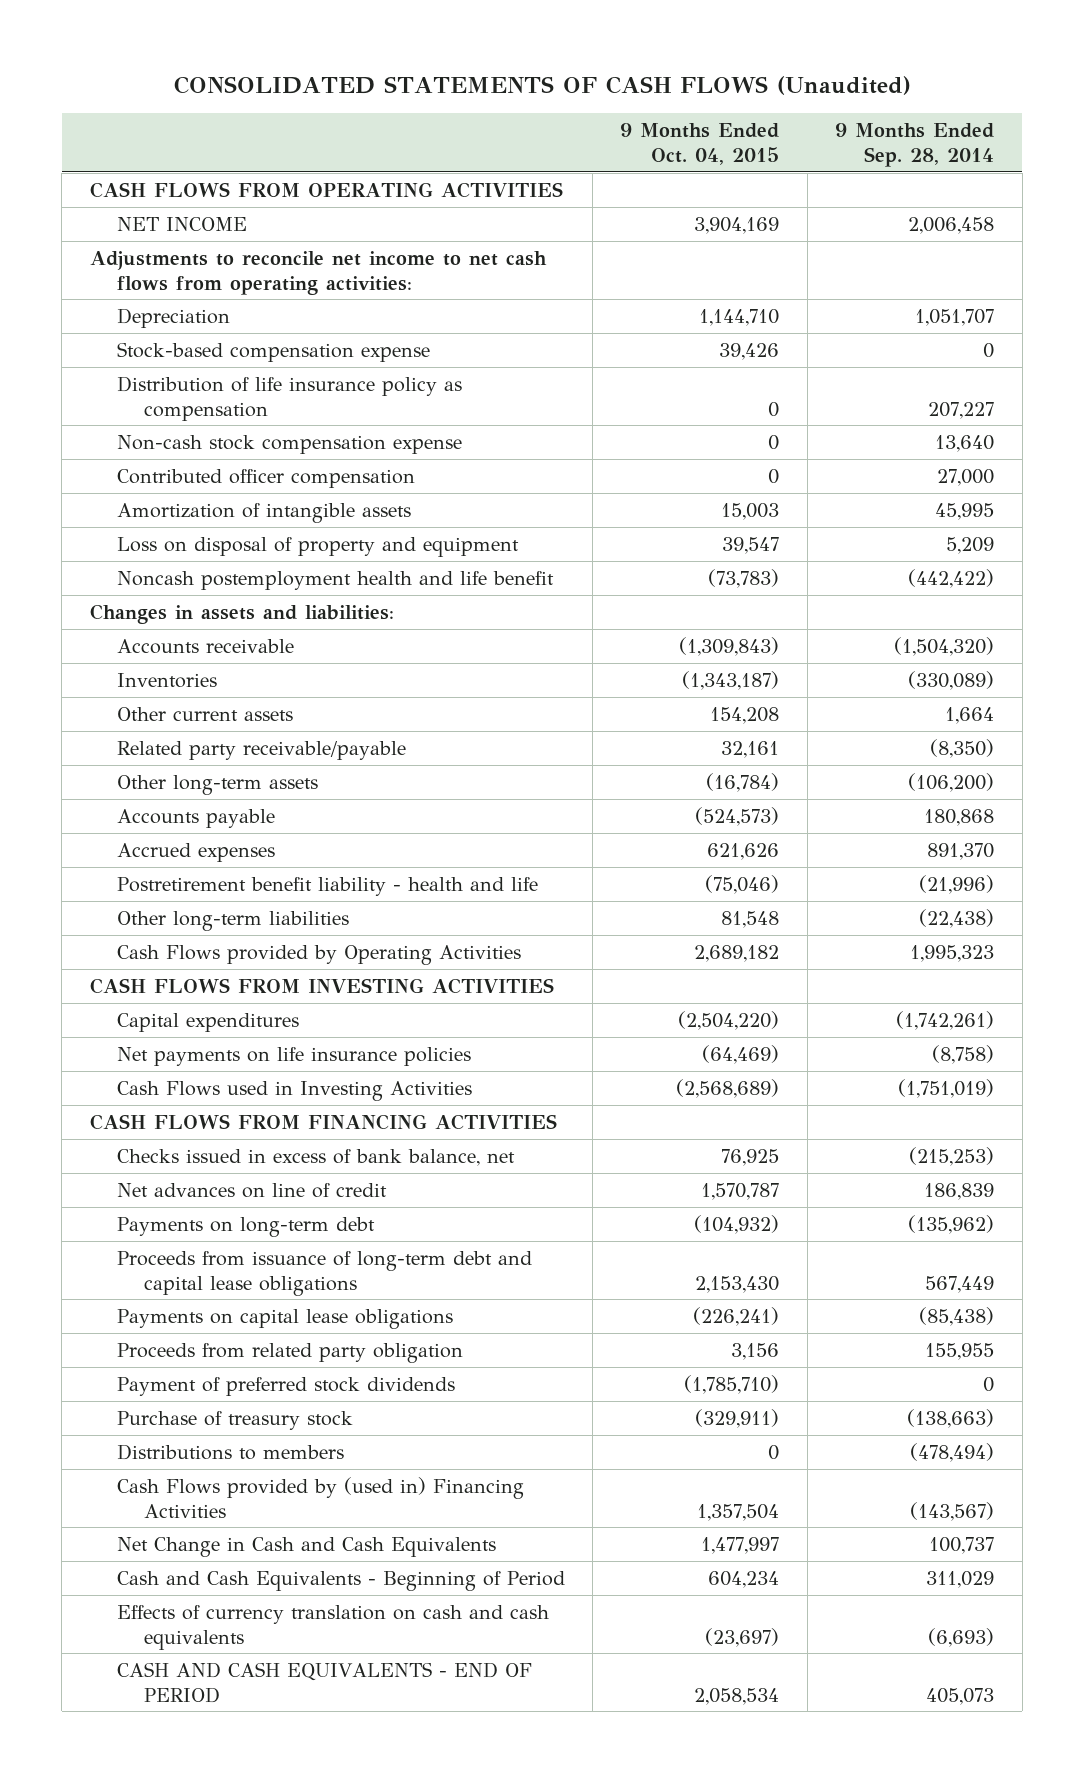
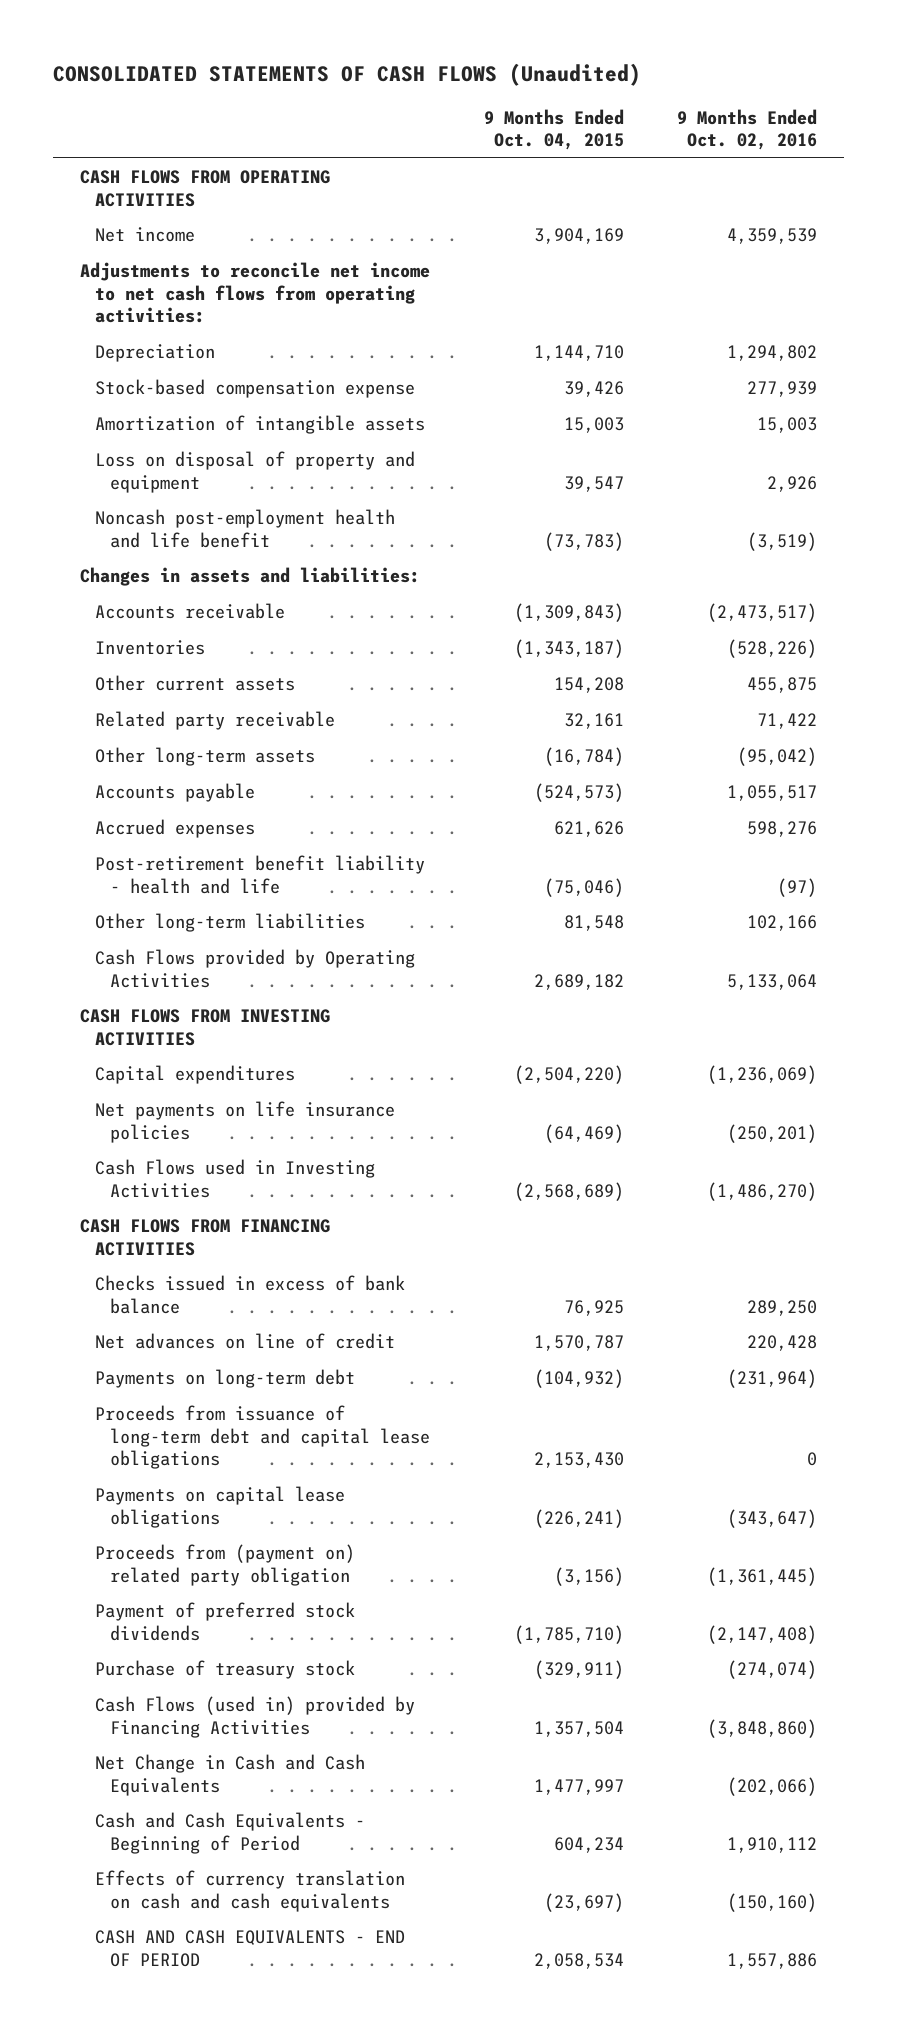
- | 9 Months Ended Oct. 04, 2015 | 9 Months Ended Sep. 28, 2014
+ | 9 Months Ended Oct. 04, 2015 | 9 Months Ended Oct. 02, 2016
- NET INCOME | 3,904,169 | 2,006,458
+ Net income | 3,904,169 | 4,359,539
- Distribution of life insurance policy as compensation | 0 | 207,227
- Non-cash stock compensation expense | 0 | 13,640
- Contributed officer compensation | 0 | 27,000
- Noncash postemployment health and life benefit | (73,783) | (442,422)
+ Noncash post-employment health and life benefit | (73,783) | (3,519)
- Related party receivable/payable | 32,161 | (8,350)
+ Related party receivable | 32,161 | 71,422
- Postretirement benefit liability - health and life | (75,046) | (21,996)
+ Post-retirement benefit liability - health and life | (75,046) | (97)
- Checks issued in excess of bank balance, net | 76,925 | (215,253)
+ Checks issued in excess of bank balance | 76,925 | 289,250
- Proceeds from related party obligation | 3,156 | 155,955
+ Proceeds from (payment on) related party obligation | (3,156) | (1,361,445)
- Distributions to members | 0 | (478,494)
- Cash Flows provided by (used in) Financing Activities | 1,357,504 | (143,567)
+ Cash Flows (used in) provided by Financing Activities | 1,357,504 | (3,848,860)

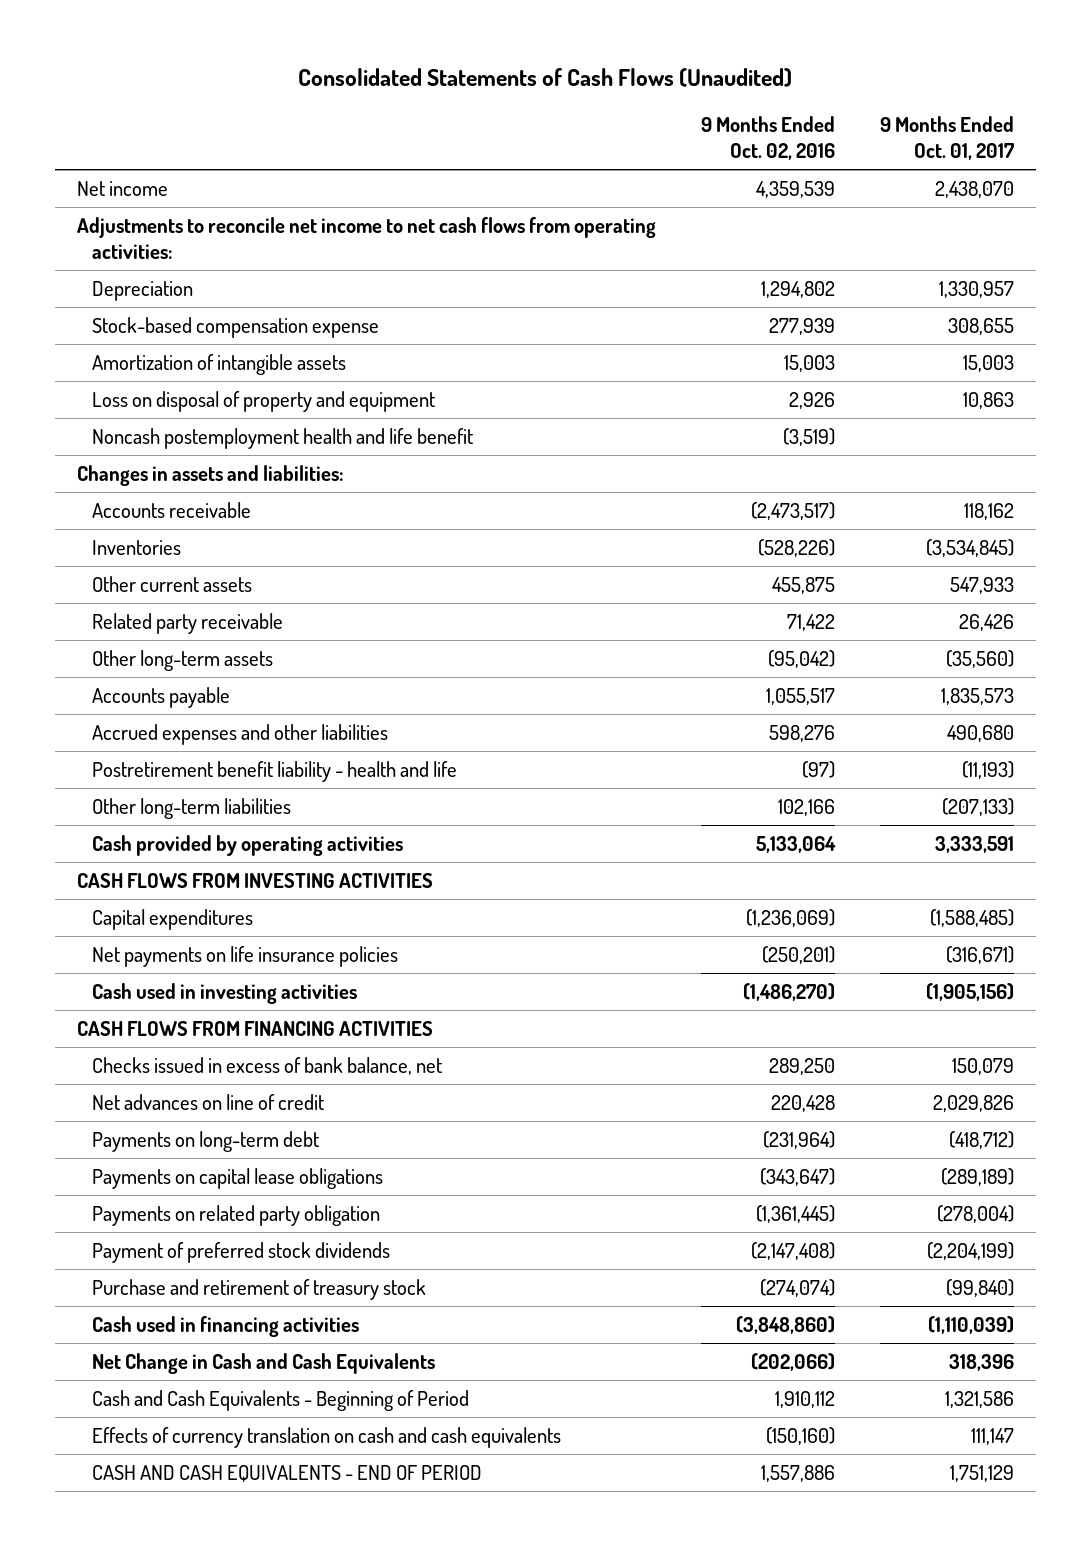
- CONSOLIDATED STATEMENTS OF CASH FLOWS (Unaudited)
+ Consolidated Statements of Cash Flows (Unaudited)
- | 9 Months Ended Oct. 04, 2015 | 9 Months Ended Oct. 02, 2016
+ | 9 Months Ended Oct. 02, 2016 | 9 Months Ended Oct. 01, 2017
- CASH FLOWS FROM OPERATING ACTIVITIES
- Noncash post-employment health and life benefit | (73,783) | (3,519)
+ Noncash postemployment health and life benefit | (3,519) |
- Accrued expenses | 621,626 | 598,276
- Post-retirement benefit liability - health and life | (75,046) | (97)
+ Accrued expenses and other liabilities | 598,276 | 490,680
+ Postretirement benefit liability - health and life | (97) | (11,193)
- Cash Flows provided by Operating Activities | 2,689,182 | 5,133,064
+ Cash provided by operating activities | 5,133,064 | 3,333,591
- Cash Flows used in Investing Activities | (2,568,689) | (1,486,270)
+ Cash used in investing activities | (1,486,270) | (1,905,156)
- Checks issued in excess of bank balance | 76,925 | 289,250
+ Checks issued in excess of bank balance, net | 289,250 | 150,079
- Proceeds from issuance of long-term debt and capital lease obligations | 2,153,430 | 0
- Proceeds from (payment on) related party obligation | (3,156) | (1,361,445)
+ Payments on related party obligation | (1,361,445) | (278,004)
- Purchase of treasury stock | (329,911) | (274,074)
- Cash Flows (used in) provided by Financing Activities | 1,357,504 | (3,848,860)
+ Purchase and retirement of treasury stock | (274,074) | (99,840)
+ Cash used in financing activities | (3,848,860) | (1,110,039)

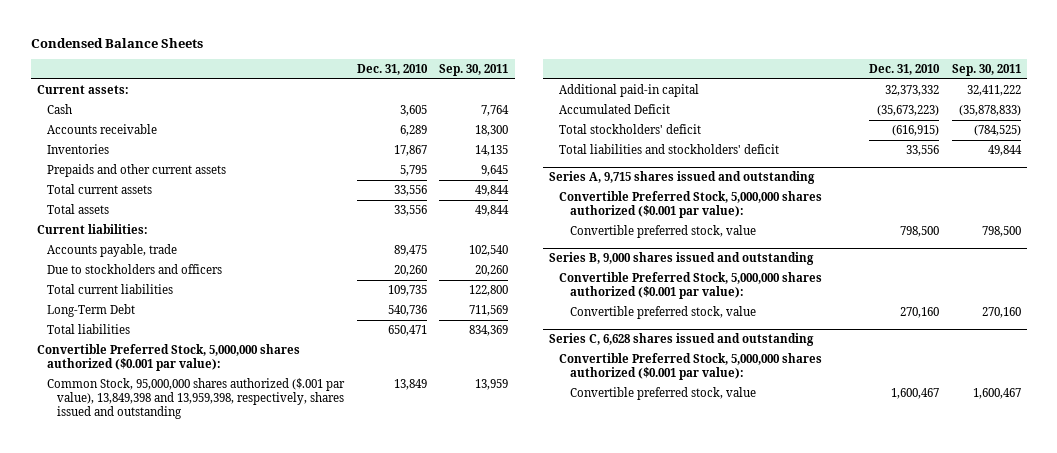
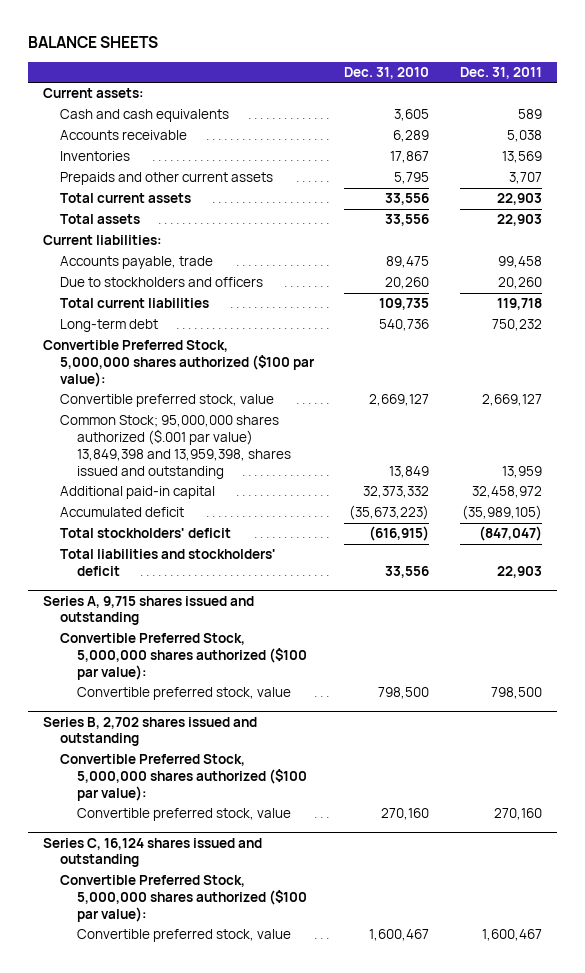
- Condensed Balance Sheets
+ BALANCE SHEETS
- | Dec. 31, 2010 | Sep. 30, 2011
+ | Dec. 31, 2010 | Dec. 31, 2011
- Cash | 3,605 | 7,764
+ Cash and cash equivalents | 3,605 | 589
- Long-Term Debt | 540,736 | 711,569
- Total liabilities | 650,471 | 834,369
- Convertible Preferred Stock, 5,000,000 shares authorized ($0.001 par value):
- Common Stock, 95,000,000 shares authorized ($.001 par value), 13,849,398 and 13,959,398, respectively, shares issued and outstanding | 13,849 | 13,959
+ Long-term debt | 540,736 | 750,232
+ Convertible Preferred Stock, 5,000,000 shares authorized ($100 par value):
+ Convertible preferred stock, value | 2,669,127 | 2,669,127
+ Common Stock; 95,000,000 shares authorized ($.001 par value) 13,849,398 and 13,959,398, shares issued and outstanding | 13,849 | 13,959
- Accumulated Deficit | (35,673,223) | (35,878,833)
+ Accumulated deficit | (35,673,223) | (35,989,105)
@ Series A, 9,715 shares issued and outstanding
- Convertible Preferred Stock, 5,000,000 shares authorized ($0.001 par value):
+ Convertible Preferred Stock, 5,000,000 shares authorized ($100 par value):
- Series B, 9,000 shares issued and outstanding
- Convertible Preferred Stock, 5,000,000 shares authorized ($0.001 par value):
+ Series B, 2,702 shares issued and outstanding
+ Convertible Preferred Stock, 5,000,000 shares authorized ($100 par value):
- Series C, 6,628 shares issued and outstanding
- Convertible Preferred Stock, 5,000,000 shares authorized ($0.001 par value):
+ Series C, 16,124 shares issued and outstanding
+ Convertible Preferred Stock, 5,000,000 shares authorized ($100 par value):

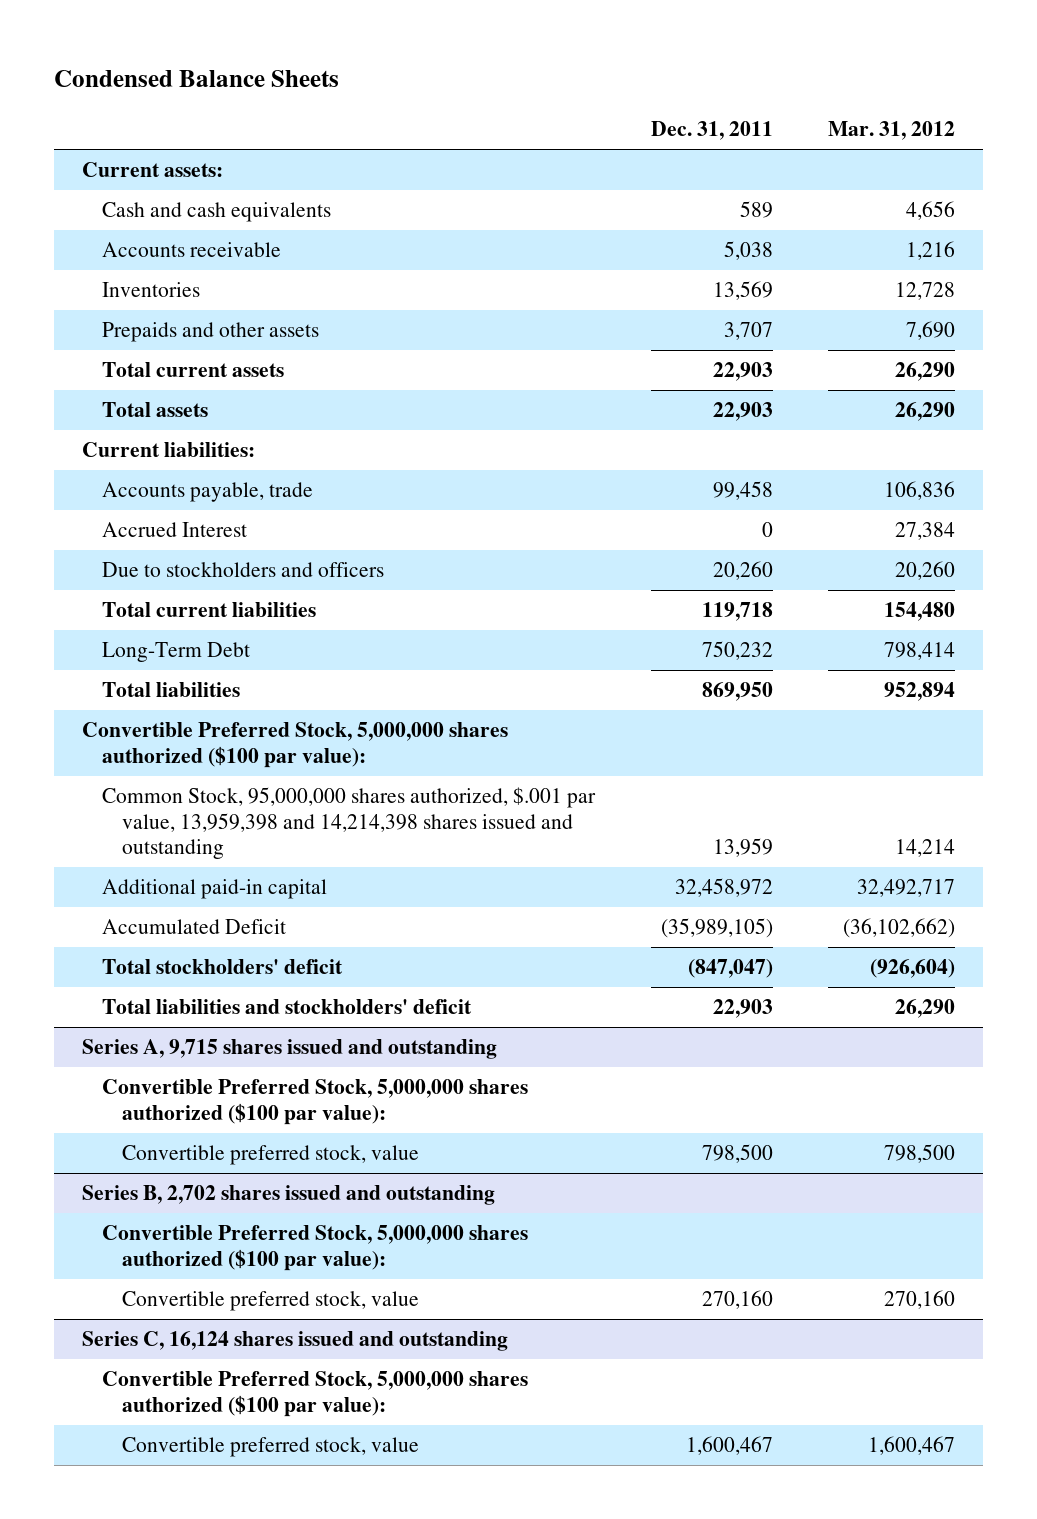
- BALANCE SHEETS
+ Condensed Balance Sheets
- | Dec. 31, 2010 | Dec. 31, 2011
+ | Dec. 31, 2011 | Mar. 31, 2012
- Prepaids and other current assets | 5,795 | 3,707
+ Prepaids and other assets | 3,707 | 7,690
+ Accrued Interest | 0 | 27,384
- Long-term debt | 540,736 | 750,232
+ Long-Term Debt | 750,232 | 798,414
+ Total liabilities | 869,950 | 952,894
- Convertible preferred stock, value | 2,669,127 | 2,669,127
- Common Stock; 95,000,000 shares authorized ($.001 par value) 13,849,398 and 13,959,398, shares issued and outstanding | 13,849 | 13,959
+ Common Stock, 95,000,000 shares authorized, $.001 par value, 13,959,398 and 14,214,398 shares issued and outstanding | 13,959 | 14,214
- Accumulated deficit | (35,673,223) | (35,989,105)
+ Accumulated Deficit | (35,989,105) | (36,102,662)

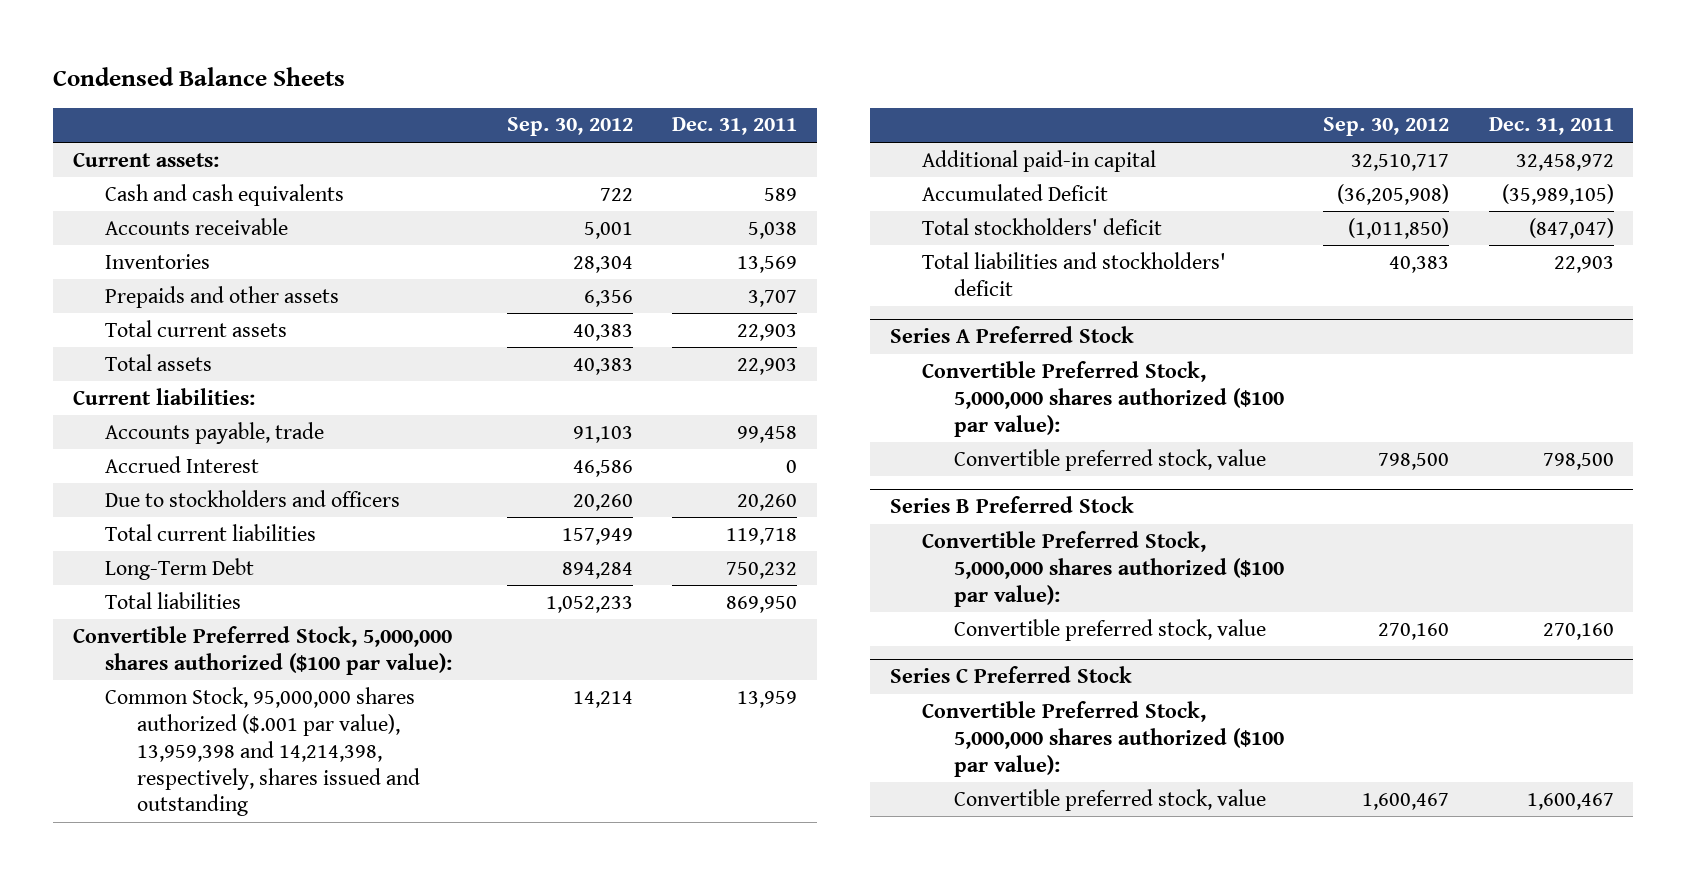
- | Dec. 31, 2011 | Mar. 31, 2012
+ | Sep. 30, 2012 | Dec. 31, 2011
- Common Stock, 95,000,000 shares authorized, $.001 par value, 13,959,398 and 14,214,398 shares issued and outstanding | 13,959 | 14,214
+ Common Stock, 95,000,000 shares authorized ($.001 par value), 13,959,398 and 14,214,398, respectively, shares issued and outstanding | 14,214 | 13,959
- Series A, 9,715 shares issued and outstanding
+ Series A Preferred Stock
- Series B, 2,702 shares issued and outstanding
+ Series B Preferred Stock
- Series C, 16,124 shares issued and outstanding
+ Series C Preferred Stock

